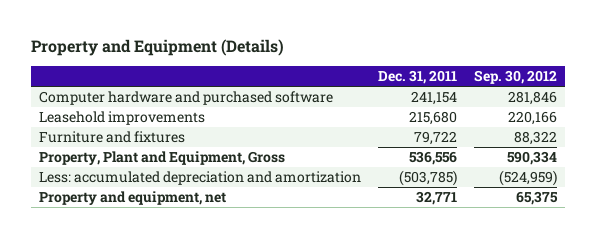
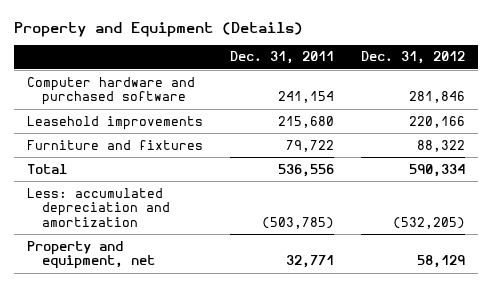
- | Dec. 31, 2011 | Sep. 30, 2012
+ | Dec. 31, 2011 | Dec. 31, 2012
- Property, Plant and Equipment, Gross | 536,556 | 590,334
+ Total | 536,556 | 590,334

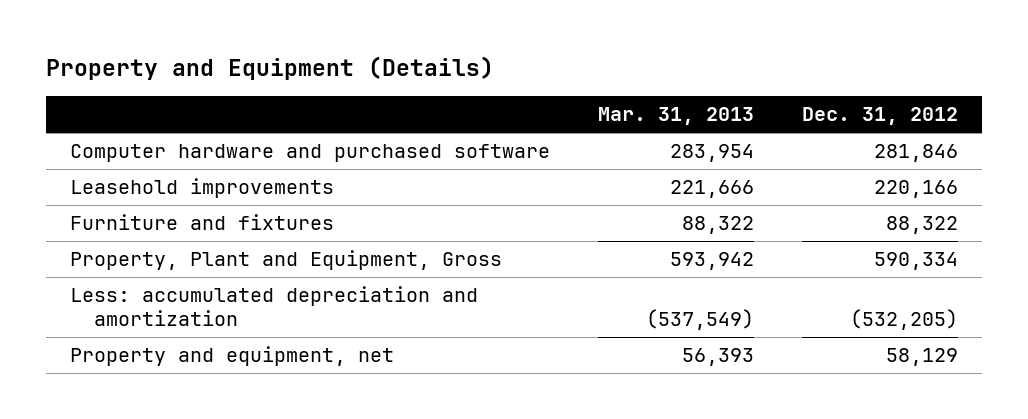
- | Dec. 31, 2011 | Dec. 31, 2012
+ | Mar. 31, 2013 | Dec. 31, 2012
- Total | 536,556 | 590,334
+ Property, Plant and Equipment, Gross | 593,942 | 590,334

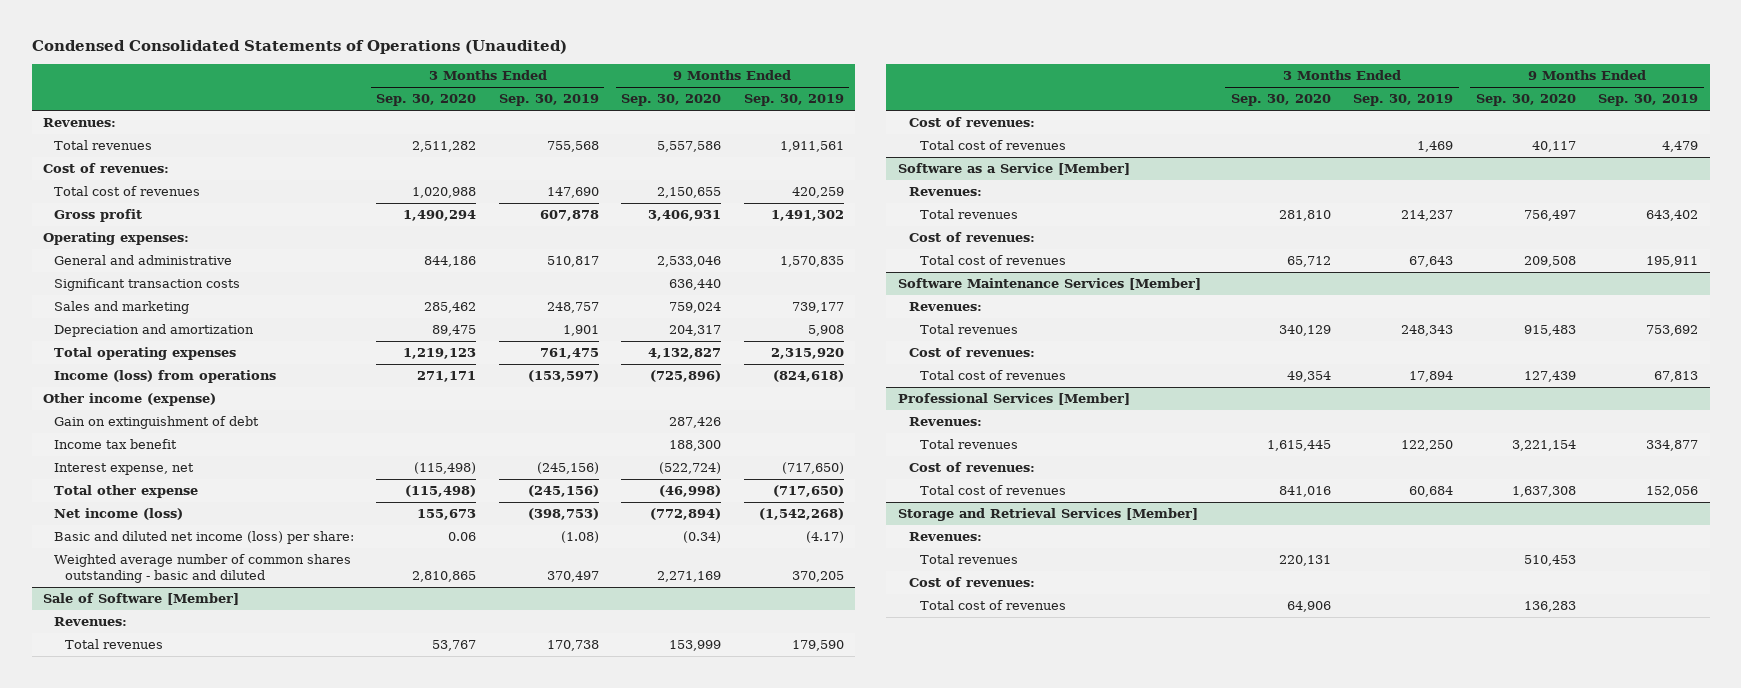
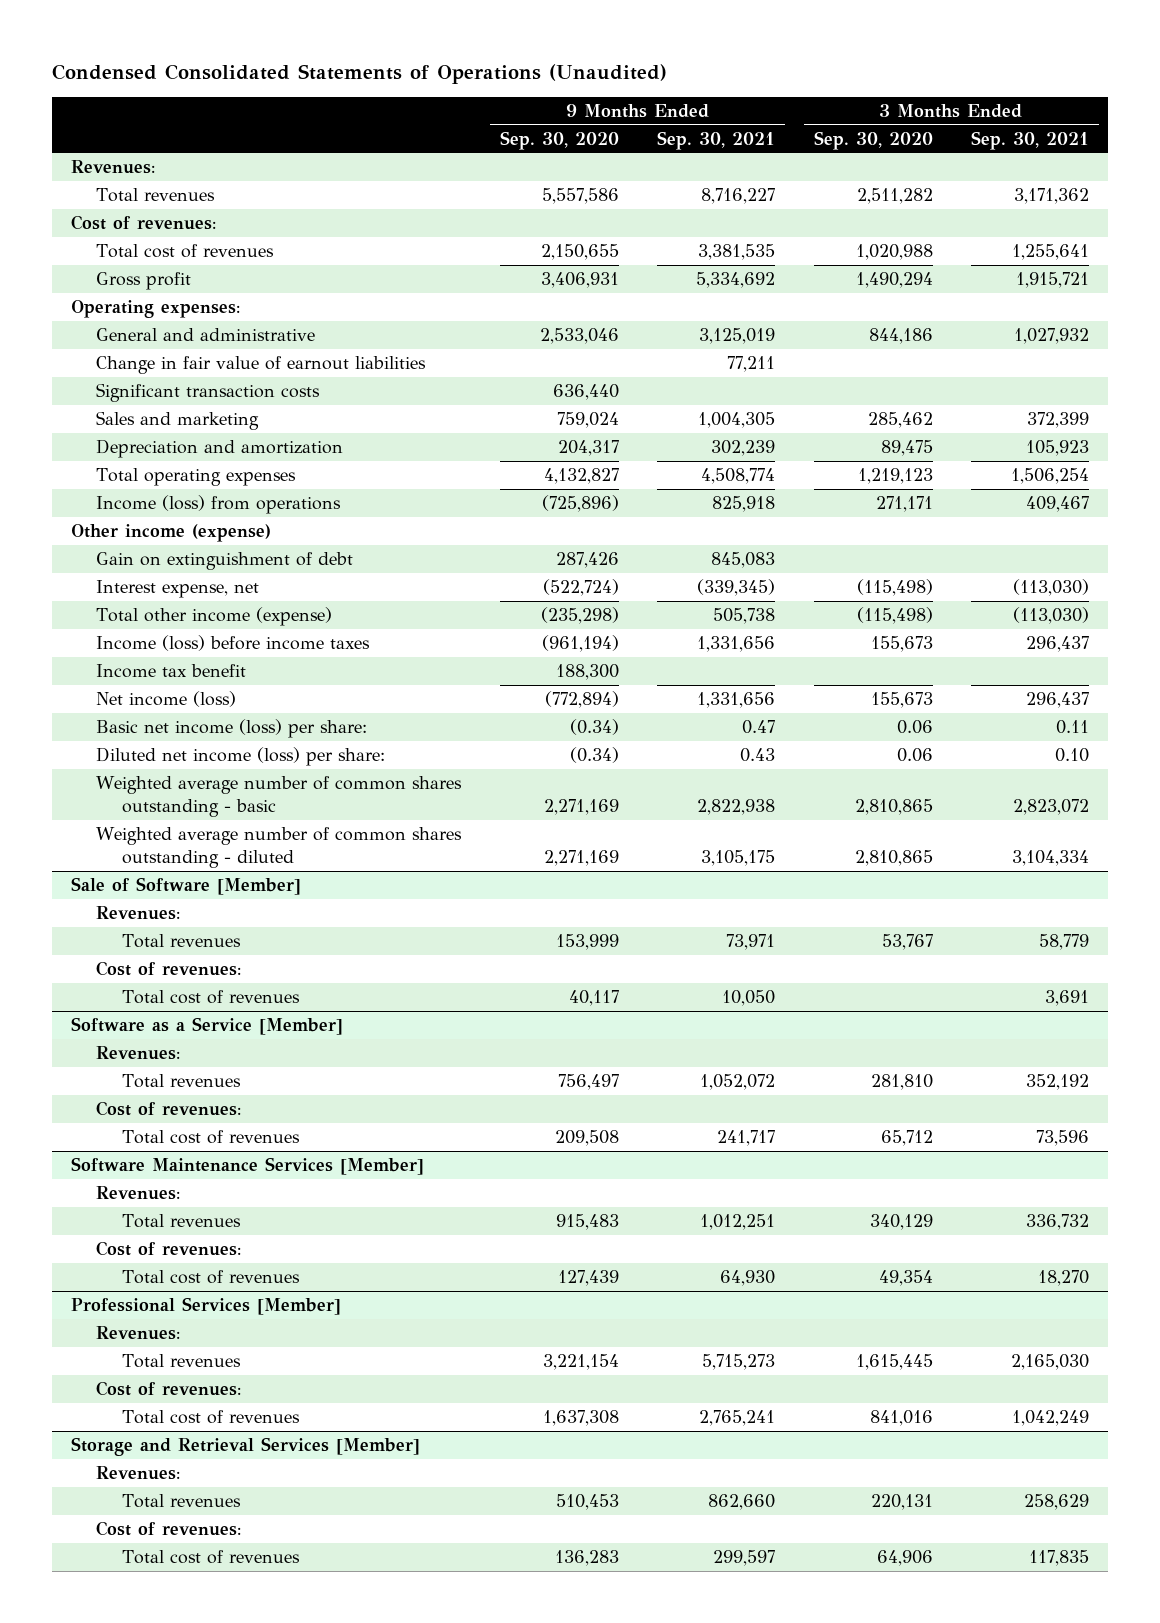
- | 3 Months Ended Sep. 30, 2020 | 3 Months Ended Sep. 30, 2019 | 9 Months Ended Sep. 30, 2020 | 9 Months Ended Sep. 30, 2019
+ | 9 Months Ended Sep. 30, 2020 | 9 Months Ended Sep. 30, 2021 | 3 Months Ended Sep. 30, 2020 | 3 Months Ended Sep. 30, 2021
+ Change in fair value of earnout liabilities | | 77,211 | |
- Total other expense | (115,498) | (245,156) | (46,998) | (717,650)
+ Total other income (expense) | (235,298) | 505,738 | (115,498) | (113,030)
+ Income (loss) before income taxes | (961,194) | 1,331,656 | 155,673 | 296,437
moved down: Income tax benefit | 188,300 | | |
- Basic and diluted net income (loss) per share: | 0.06 | (1.08) | (0.34) | (4.17)
- Weighted average number of common shares outstanding - basic and diluted | 2,810,865 | 370,497 | 2,271,169 | 370,205
+ Basic net income (loss) per share: | (0.34) | 0.47 | 0.06 | 0.11
+ Diluted net income (loss) per share: | (0.34) | 0.43 | 0.06 | 0.10
+ Weighted average number of common shares outstanding - basic | 2,271,169 | 2,822,938 | 2,810,865 | 2,823,072
+ Weighted average number of common shares outstanding - diluted | 2,271,169 | 3,105,175 | 2,810,865 | 3,104,334

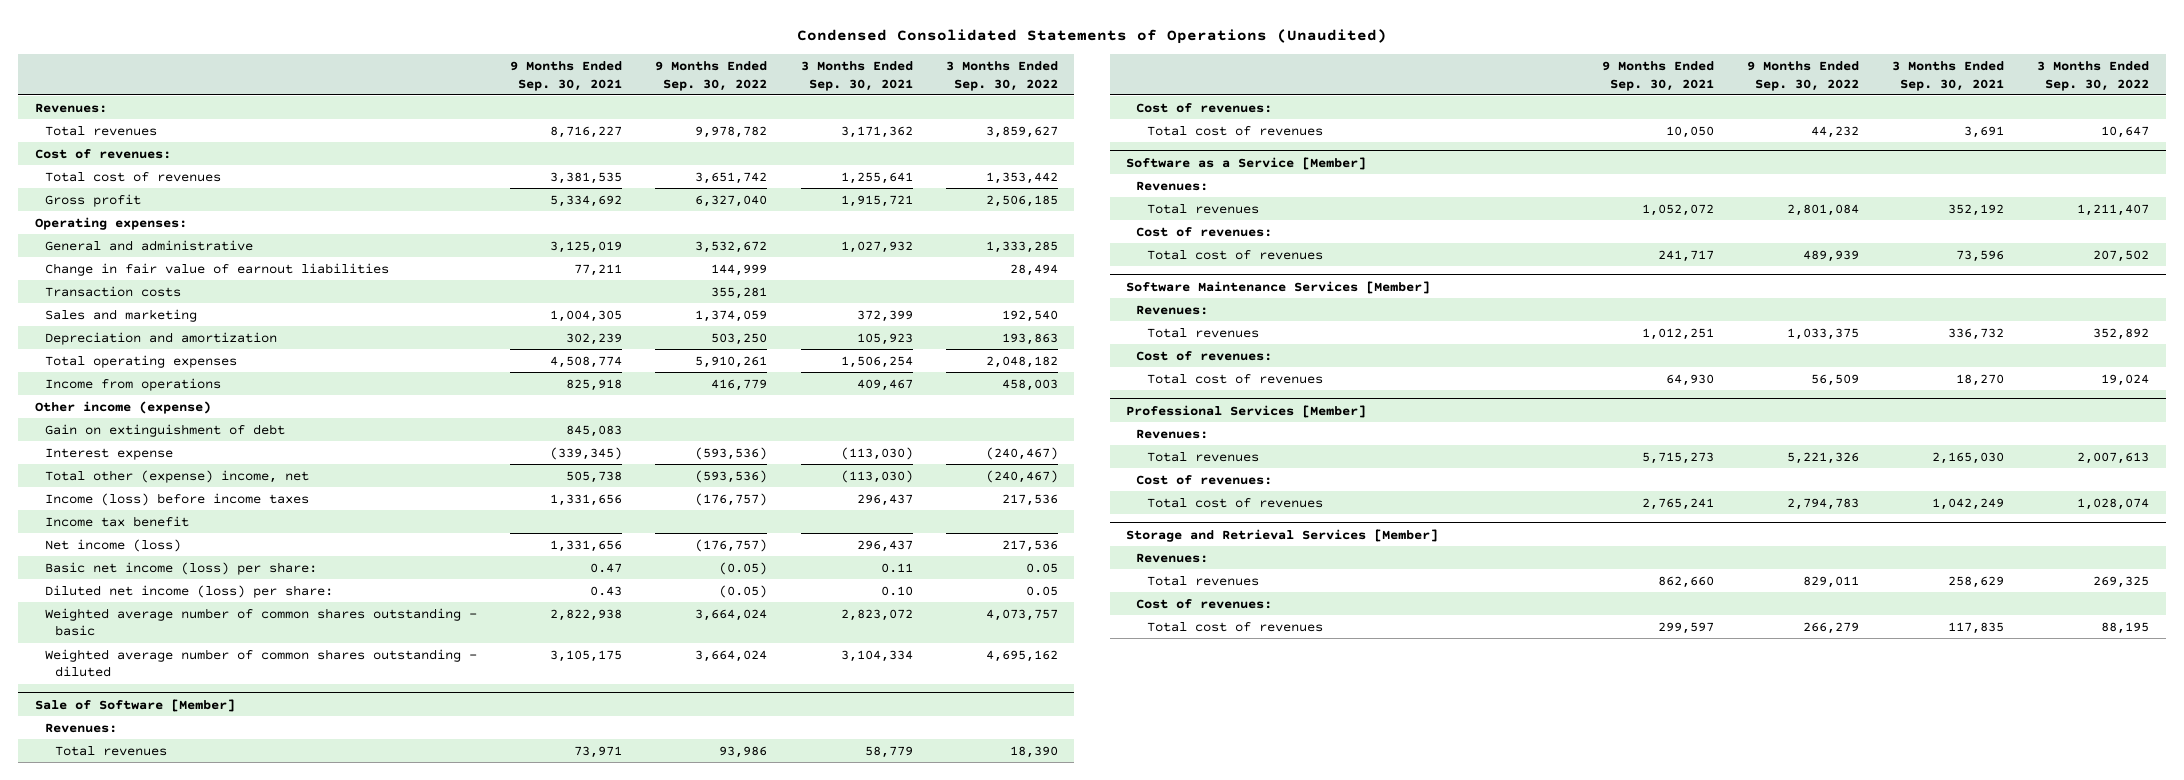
- | 9 Months Ended Sep. 30, 2020 | 9 Months Ended Sep. 30, 2021 | 3 Months Ended Sep. 30, 2020 | 3 Months Ended Sep. 30, 2021
+ | 9 Months Ended Sep. 30, 2021 | 9 Months Ended Sep. 30, 2022 | 3 Months Ended Sep. 30, 2021 | 3 Months Ended Sep. 30, 2022
- Significant transaction costs | 636,440 | | |
+ Transaction costs | | 355,281 | |
- Income (loss) from operations | (725,896) | 825,918 | 271,171 | 409,467
+ Income from operations | 825,918 | 416,779 | 409,467 | 458,003
- Interest expense, net | (522,724) | (339,345) | (115,498) | (113,030)
- Total other income (expense) | (235,298) | 505,738 | (115,498) | (113,030)
+ Interest expense | (339,345) | (593,536) | (113,030) | (240,467)
+ Total other (expense) income, net | 505,738 | (593,536) | (113,030) | (240,467)

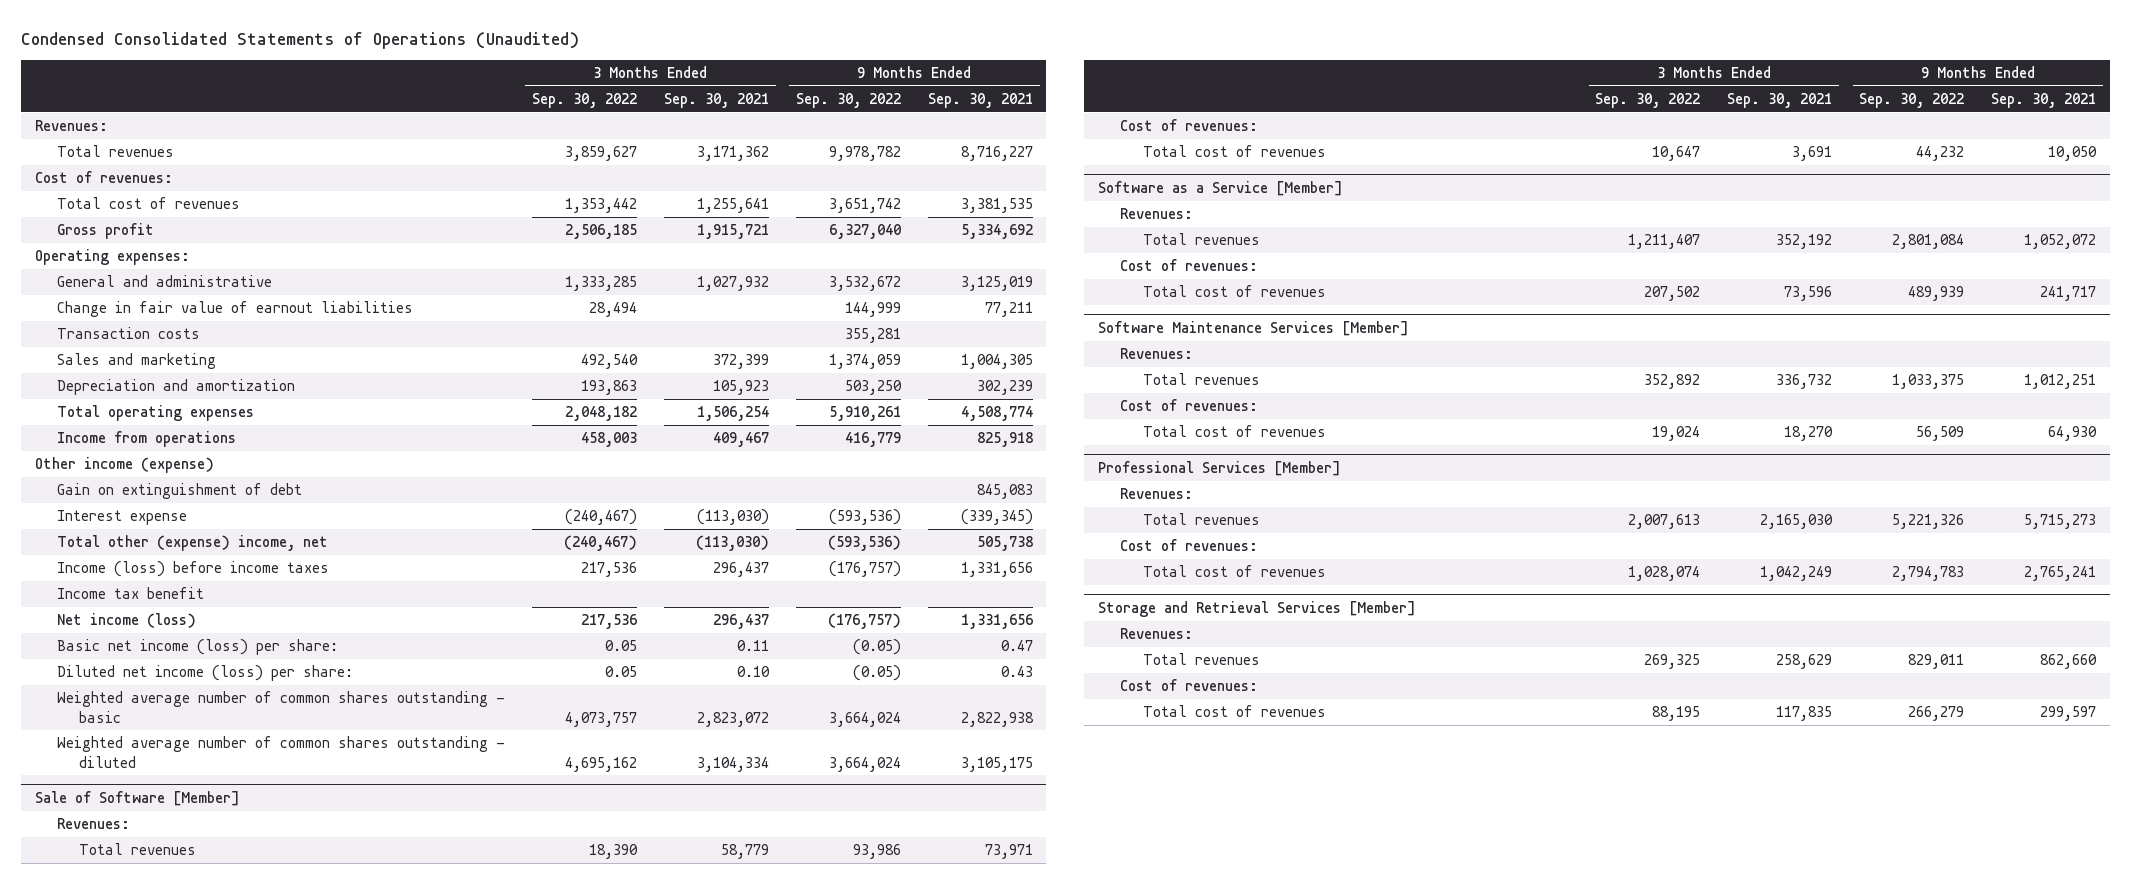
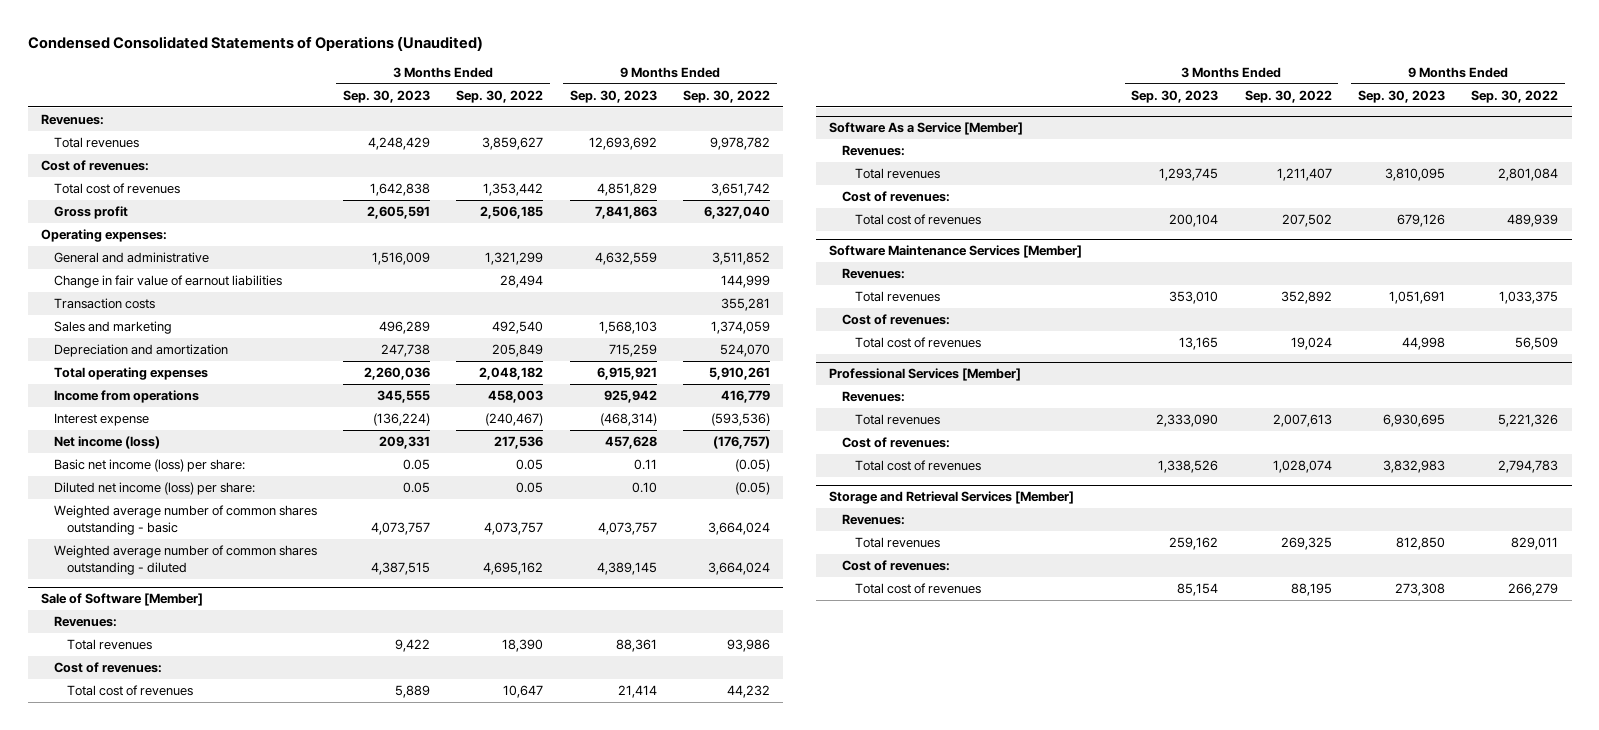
- | 3 Months Ended Sep. 30, 2022 | 3 Months Ended Sep. 30, 2021 | 9 Months Ended Sep. 30, 2022 | 9 Months Ended Sep. 30, 2021
+ | 3 Months Ended Sep. 30, 2023 | 3 Months Ended Sep. 30, 2022 | 9 Months Ended Sep. 30, 2023 | 9 Months Ended Sep. 30, 2022
- General and administrative | 1,333,285 | 1,027,932 | 3,532,672 | 3,125,019
+ General and administrative | 1,516,009 | 1,321,299 | 4,632,559 | 3,511,852
- Depreciation and amortization | 193,863 | 105,923 | 503,250 | 302,239
+ Depreciation and amortization | 247,738 | 205,849 | 715,259 | 524,070
- Other income (expense)
- Gain on extinguishment of debt | | | | 845,083
- Total other (expense) income, net | (240,467) | (113,030) | (593,536) | 505,738
- Income (loss) before income taxes | 217,536 | 296,437 | (176,757) | 1,331,656
- Income tax benefit
- Software as a Service [Member]
+ Software As a Service [Member]

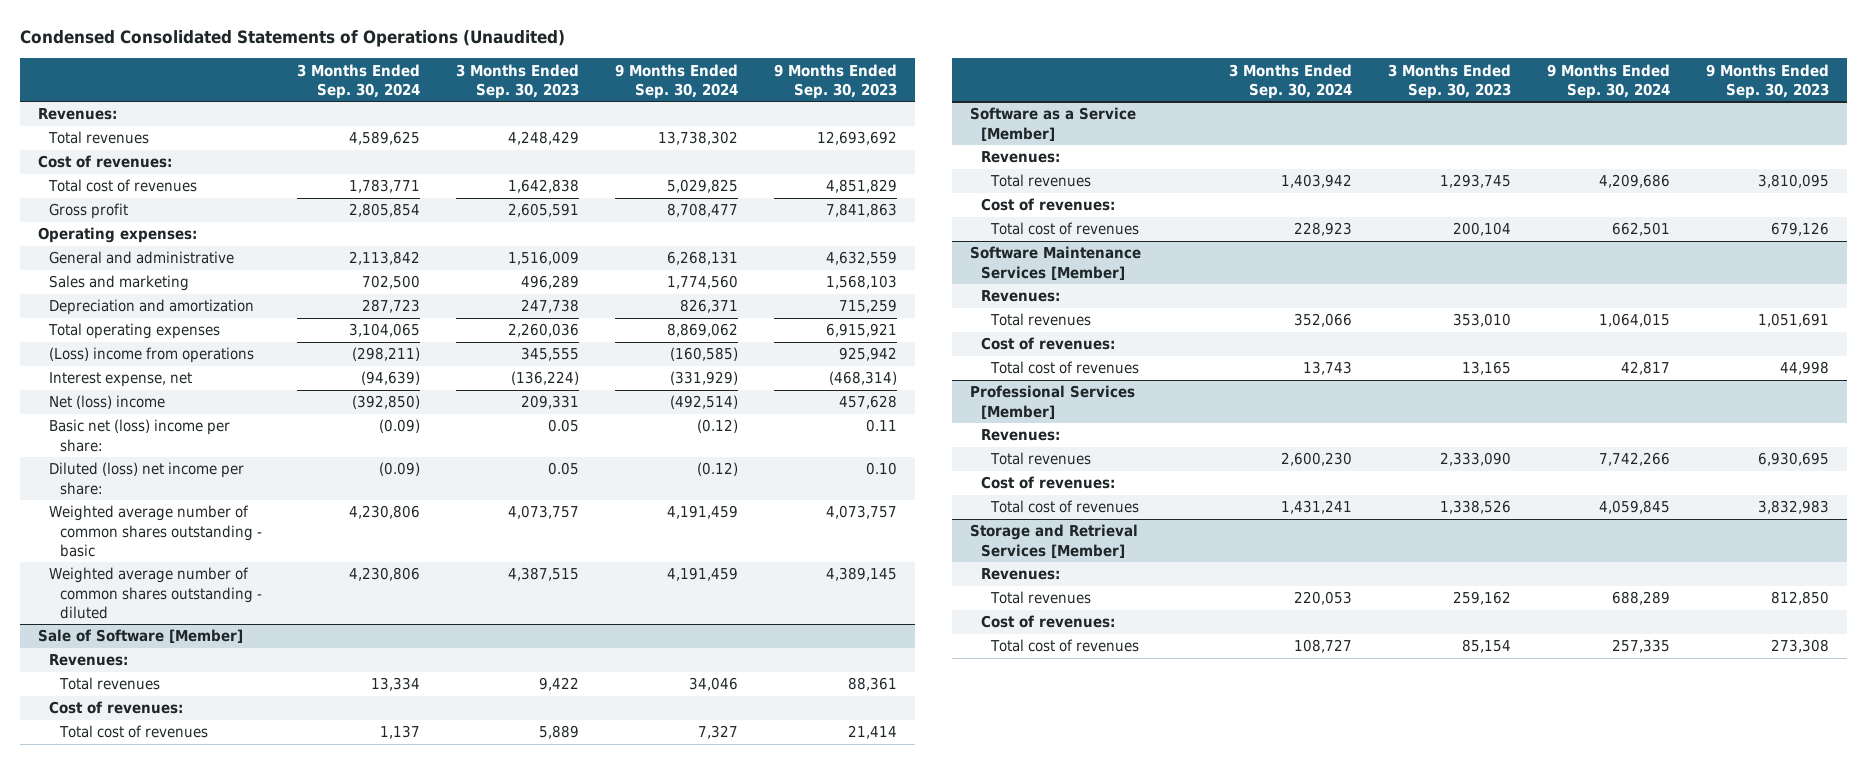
- | 3 Months Ended Sep. 30, 2023 | 3 Months Ended Sep. 30, 2022 | 9 Months Ended Sep. 30, 2023 | 9 Months Ended Sep. 30, 2022
+ | 3 Months Ended Sep. 30, 2024 | 3 Months Ended Sep. 30, 2023 | 9 Months Ended Sep. 30, 2024 | 9 Months Ended Sep. 30, 2023
- Change in fair value of earnout liabilities | | 28,494 | | 144,999
- Transaction costs | | | | 355,281
- Income from operations | 345,555 | 458,003 | 925,942 | 416,779
- Interest expense | (136,224) | (240,467) | (468,314) | (593,536)
- Net income (loss) | 209,331 | 217,536 | 457,628 | (176,757)
- Basic net income (loss) per share: | 0.05 | 0.05 | 0.11 | (0.05)
- Diluted net income (loss) per share: | 0.05 | 0.05 | 0.10 | (0.05)
+ (Loss) income from operations | (298,211) | 345,555 | (160,585) | 925,942
+ Interest expense, net | (94,639) | (136,224) | (331,929) | (468,314)
+ Net (loss) income | (392,850) | 209,331 | (492,514) | 457,628
+ Basic net (loss) income per share: | (0.09) | 0.05 | (0.12) | 0.11
+ Diluted (loss) net income per share: | (0.09) | 0.05 | (0.12) | 0.10
- Software As a Service [Member]
+ Software as a Service [Member]

